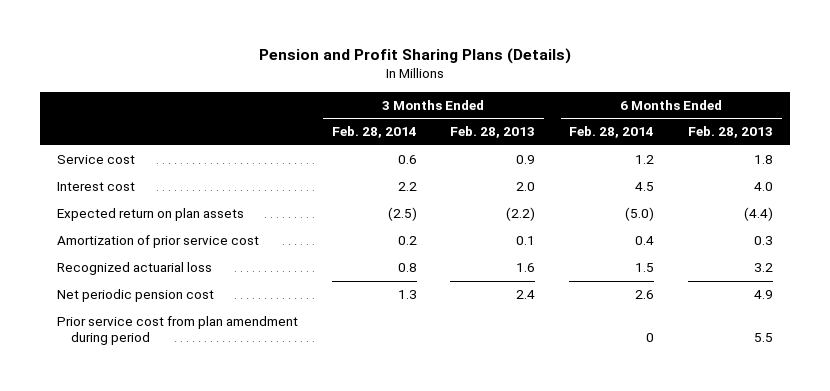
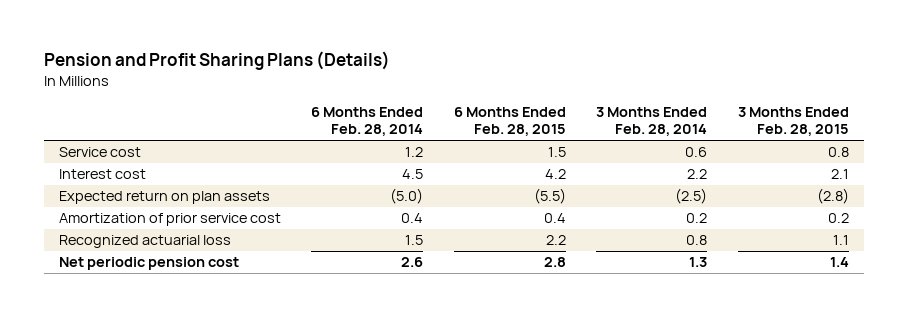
- | 3 Months Ended Feb. 28, 2014 | 3 Months Ended Feb. 28, 2013 | 6 Months Ended Feb. 28, 2014 | 6 Months Ended Feb. 28, 2013
+ | 6 Months Ended Feb. 28, 2014 | 6 Months Ended Feb. 28, 2015 | 3 Months Ended Feb. 28, 2014 | 3 Months Ended Feb. 28, 2015
- Prior service cost from plan amendment during period | | | 0 | 5.5

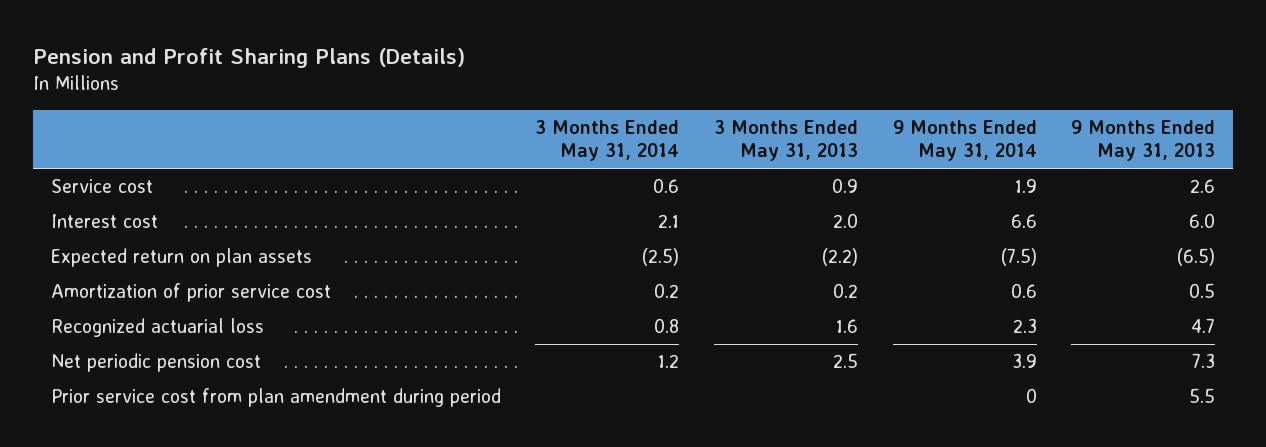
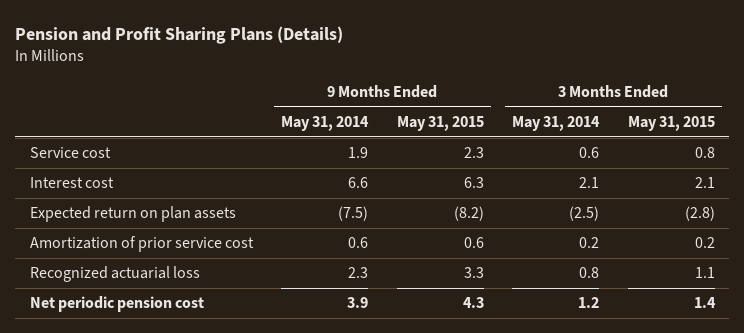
- | 3 Months Ended May 31, 2014 | 3 Months Ended May 31, 2013 | 9 Months Ended May 31, 2014 | 9 Months Ended May 31, 2013
+ | 9 Months Ended May 31, 2014 | 9 Months Ended May 31, 2015 | 3 Months Ended May 31, 2014 | 3 Months Ended May 31, 2015
- Prior service cost from plan amendment during period | | | 0 | 5.5

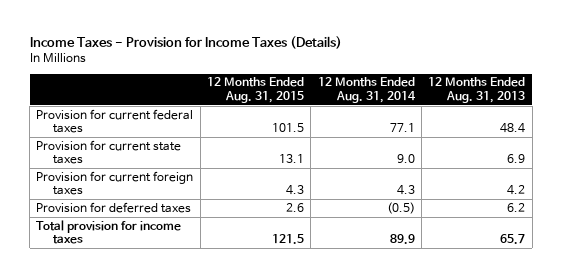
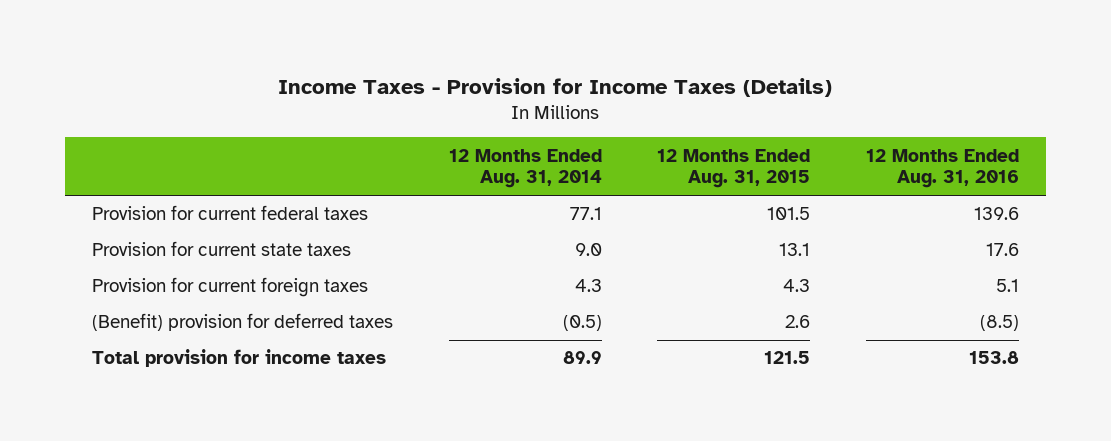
- | 12 Months Ended Aug. 31, 2015 | 12 Months Ended Aug. 31, 2014 | 12 Months Ended Aug. 31, 2013
+ | 12 Months Ended Aug. 31, 2014 | 12 Months Ended Aug. 31, 2015 | 12 Months Ended Aug. 31, 2016
- Provision for deferred taxes | 2.6 | (0.5) | 6.2
+ (Benefit) provision for deferred taxes | (0.5) | 2.6 | (8.5)

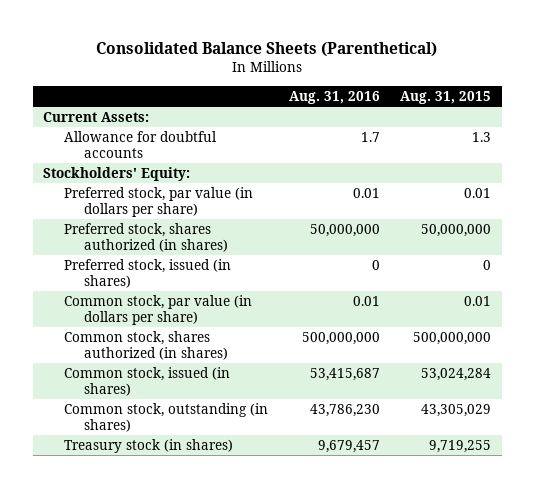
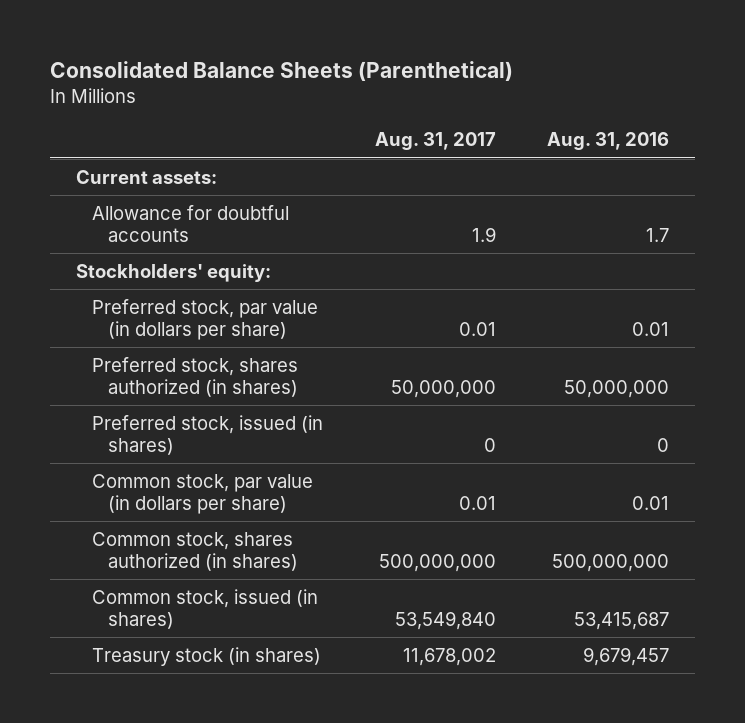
- | Aug. 31, 2016 | Aug. 31, 2015
+ | Aug. 31, 2017 | Aug. 31, 2016
- Current Assets:
+ Current assets:
- Stockholders' Equity:
+ Stockholders' equity:
- Common stock, outstanding (in shares) | 43,786,230 | 43,305,029

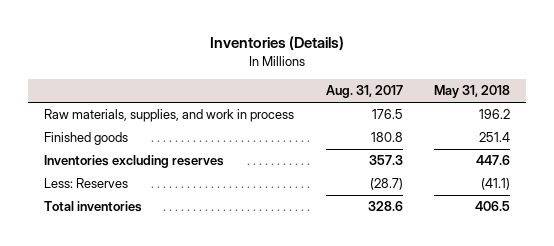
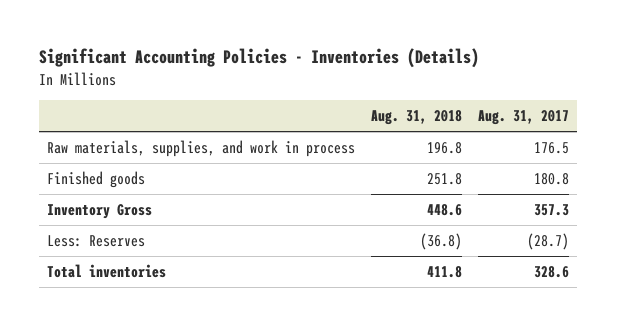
- Inventories (Details)
+ Significant Accounting Policies - Inventories (Details)
- | Aug. 31, 2017 | May 31, 2018
+ | Aug. 31, 2018 | Aug. 31, 2017
- Inventories excluding reserves | 357.3 | 447.6
+ Inventory Gross | 448.6 | 357.3

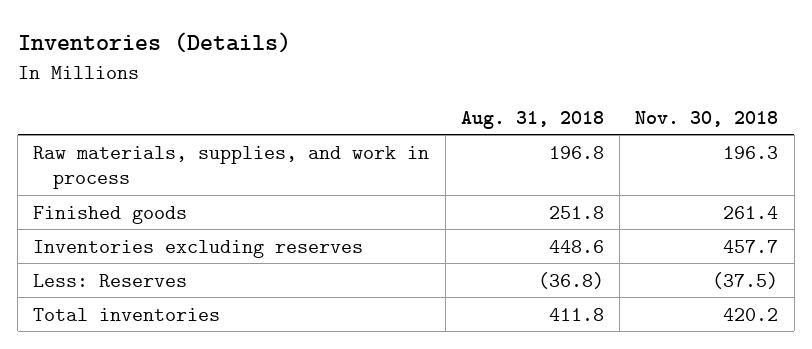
- Significant Accounting Policies - Inventories (Details)
+ Inventories (Details)
- | Aug. 31, 2018 | Aug. 31, 2017
+ | Aug. 31, 2018 | Nov. 30, 2018
- Inventory Gross | 448.6 | 357.3
+ Inventories excluding reserves | 448.6 | 457.7

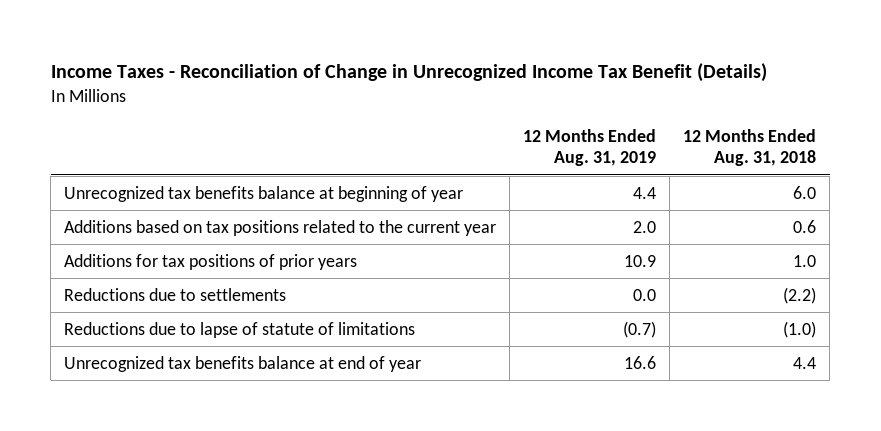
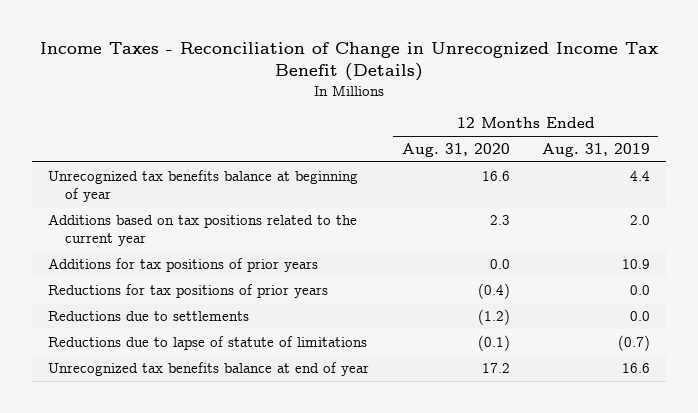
- | 12 Months Ended Aug. 31, 2019 | 12 Months Ended Aug. 31, 2018
+ | 12 Months Ended Aug. 31, 2020 | 12 Months Ended Aug. 31, 2019
+ Reductions for tax positions of prior years | (0.4) | 0.0

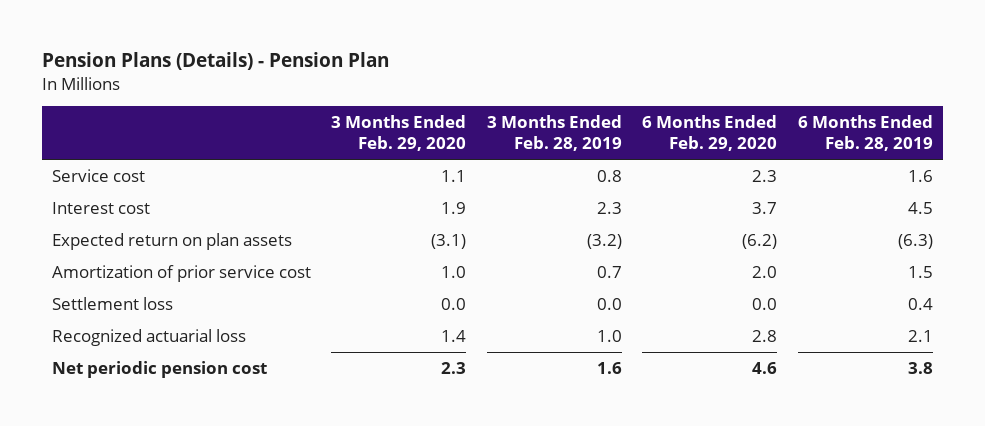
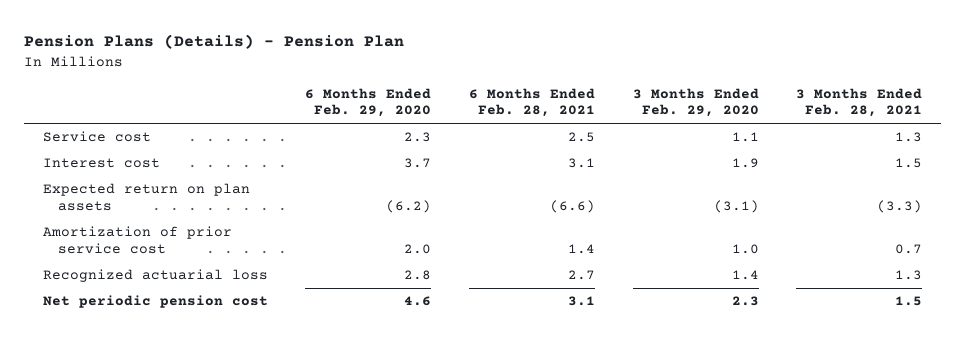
- | 3 Months Ended Feb. 29, 2020 | 3 Months Ended Feb. 28, 2019 | 6 Months Ended Feb. 29, 2020 | 6 Months Ended Feb. 28, 2019
+ | 6 Months Ended Feb. 29, 2020 | 6 Months Ended Feb. 28, 2021 | 3 Months Ended Feb. 29, 2020 | 3 Months Ended Feb. 28, 2021
- Settlement loss | 0.0 | 0.0 | 0.0 | 0.4

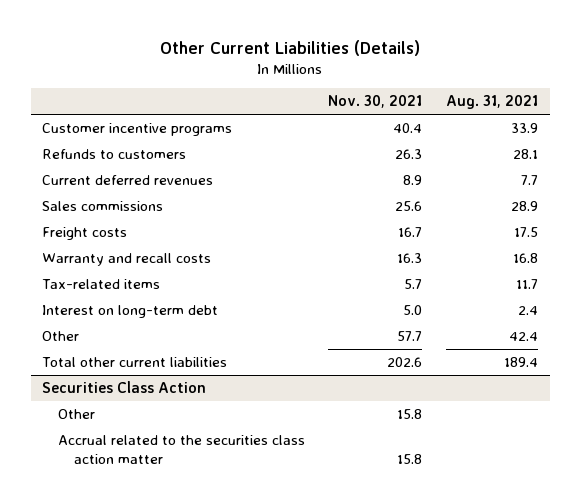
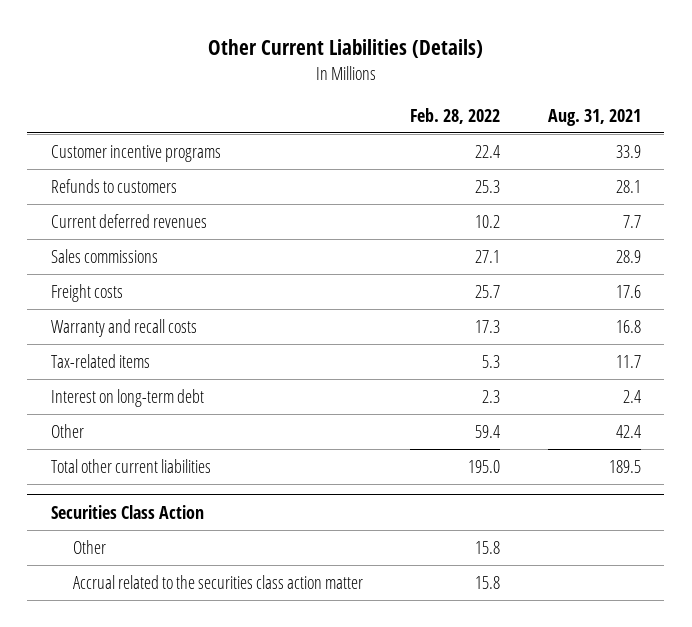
- | Nov. 30, 2021 | Aug. 31, 2021
+ | Feb. 28, 2022 | Aug. 31, 2021
- Freight costs | 16.7 | 17.5
+ Freight costs | 25.7 | 17.6
- Total other current liabilities | 202.6 | 189.4
+ Total other current liabilities | 195.0 | 189.5

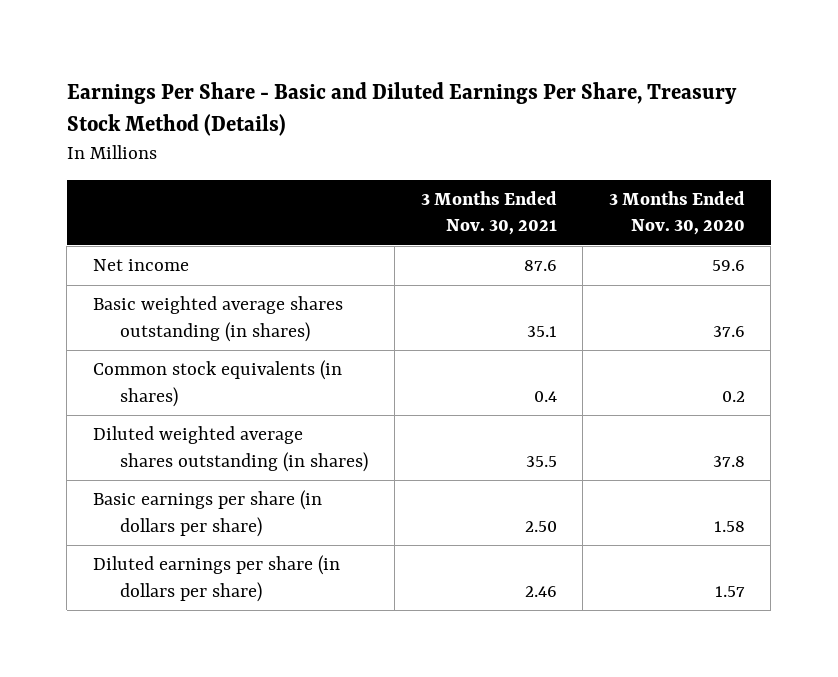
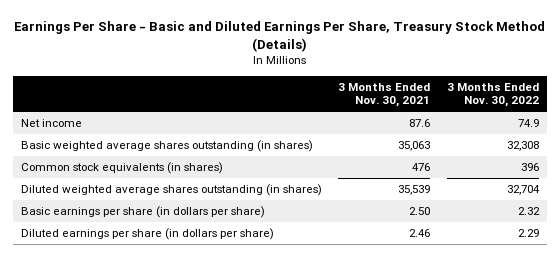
- | 3 Months Ended Nov. 30, 2021 | 3 Months Ended Nov. 30, 2020
+ | 3 Months Ended Nov. 30, 2021 | 3 Months Ended Nov. 30, 2022
- Basic weighted average shares outstanding (in shares) | 35.1 | 37.6
- Common stock equivalents (in shares) | 0.4 | 0.2
- Diluted weighted average shares outstanding (in shares) | 35.5 | 37.8
+ Basic weighted average shares outstanding (in shares) | 35,063 | 32,308
+ Common stock equivalents (in shares) | 476 | 396
+ Diluted weighted average shares outstanding (in shares) | 35,539 | 32,704

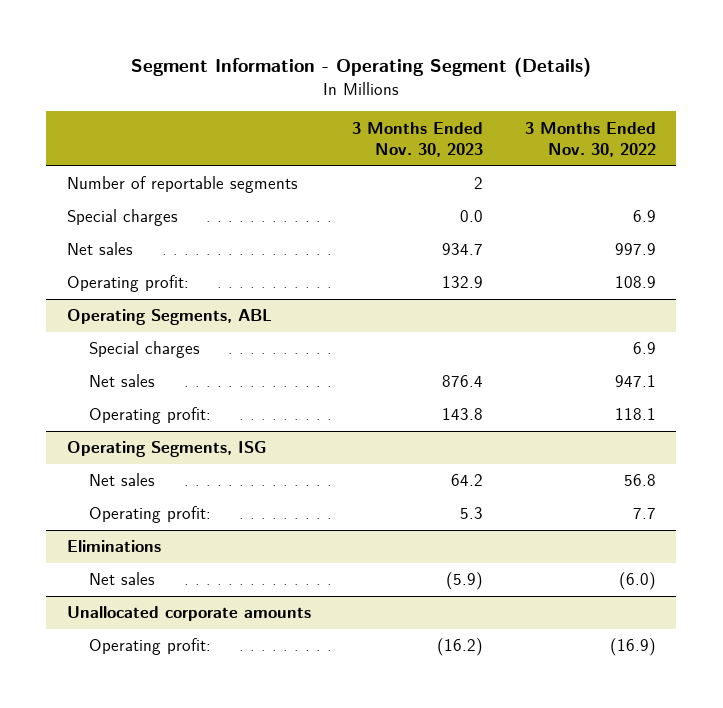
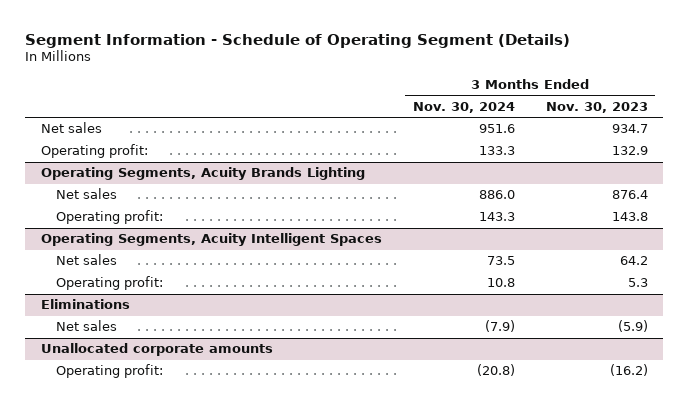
- Segment Information - Operating Segment (Details)
+ Segment Information - Schedule of Operating Segment (Details)
- | 3 Months Ended Nov. 30, 2023 | 3 Months Ended Nov. 30, 2022
+ | 3 Months Ended Nov. 30, 2024 | 3 Months Ended Nov. 30, 2023
- Number of reportable segments | 2 |
- Special charges | 0.0 | 6.9
- Operating Segments, ABL
- Special charges | | 6.9
+ Operating Segments, Acuity Brands Lighting
- Operating Segments, ISG
+ Operating Segments, Acuity Intelligent Spaces

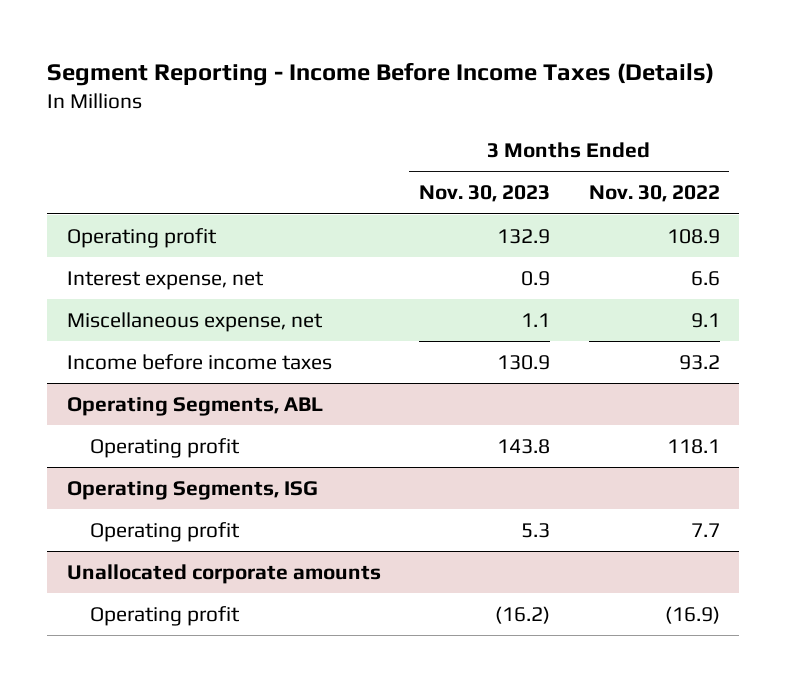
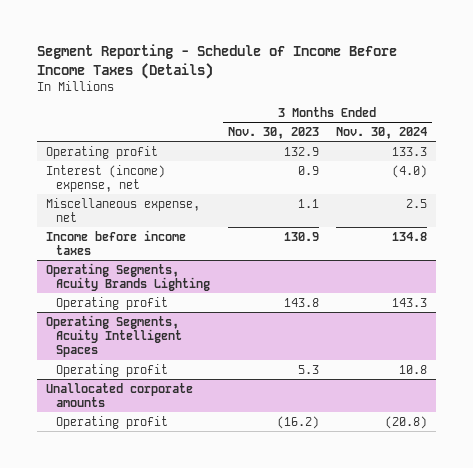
- Segment Reporting - Income Before Income Taxes (Details)
+ Segment Reporting - Schedule of Income Before Income Taxes (Details)
- | 3 Months Ended Nov. 30, 2023 | 3 Months Ended Nov. 30, 2022
+ | 3 Months Ended Nov. 30, 2023 | 3 Months Ended Nov. 30, 2024
- Interest expense, net | 0.9 | 6.6
+ Interest (income) expense, net | 0.9 | (4.0)
- Operating Segments, ABL
+ Operating Segments, Acuity Brands Lighting
- Operating Segments, ISG
+ Operating Segments, Acuity Intelligent Spaces

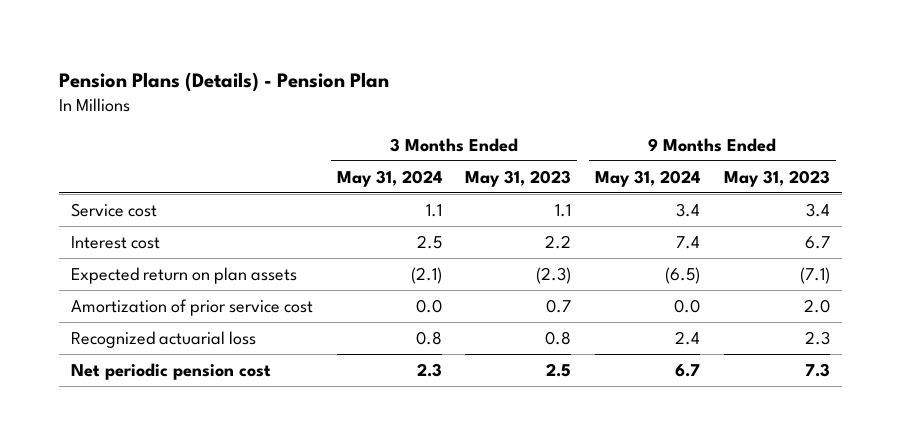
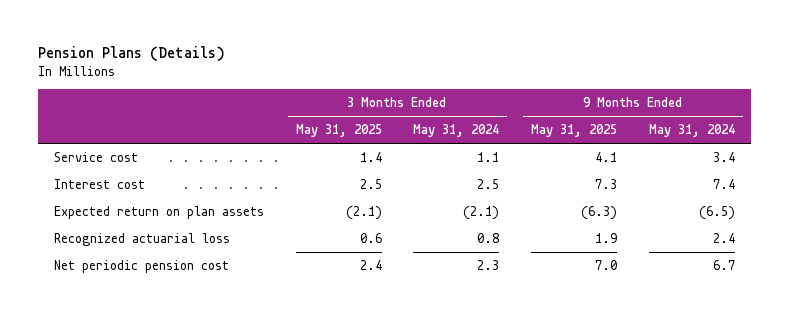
- Pension Plans (Details) - Pension Plan
+ Pension Plans (Details)
- | 3 Months Ended May 31, 2024 | 3 Months Ended May 31, 2023 | 9 Months Ended May 31, 2024 | 9 Months Ended May 31, 2023
+ | 3 Months Ended May 31, 2025 | 3 Months Ended May 31, 2024 | 9 Months Ended May 31, 2025 | 9 Months Ended May 31, 2024
- Amortization of prior service cost | 0.0 | 0.7 | 0.0 | 2.0

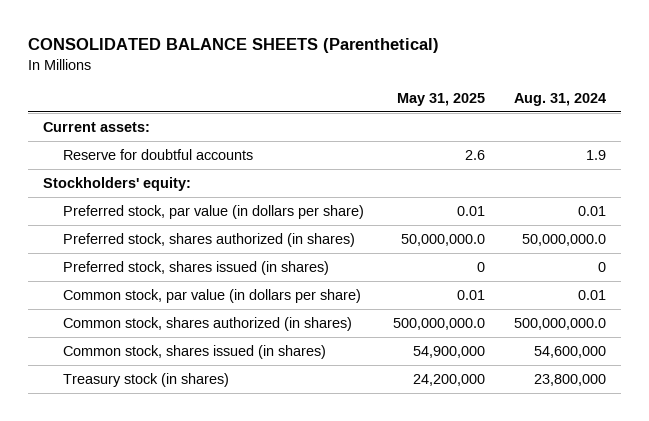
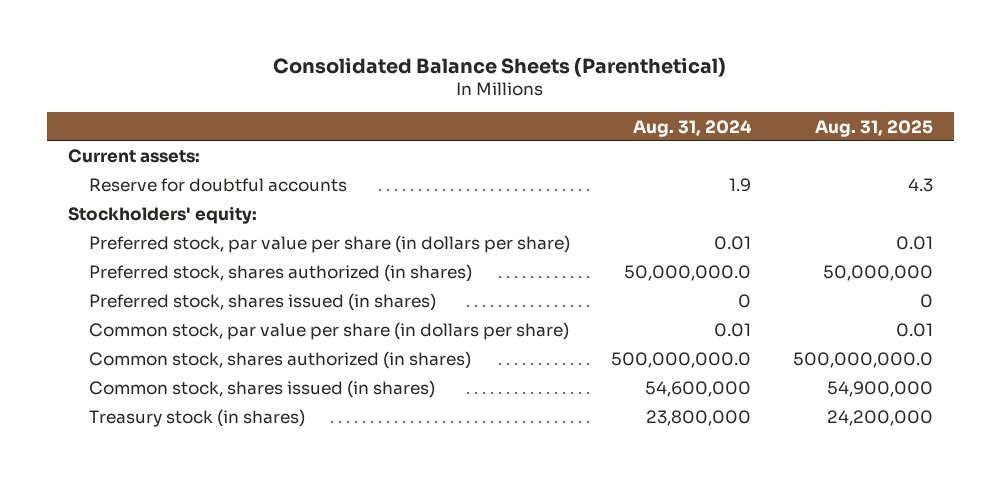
- CONSOLIDATED BALANCE SHEETS (Parenthetical)
+ Consolidated Balance Sheets (Parenthetical)
- | May 31, 2025 | Aug. 31, 2024
+ | Aug. 31, 2024 | Aug. 31, 2025
- Preferred stock, par value (in dollars per share) | 0.01 | 0.01
+ Preferred stock, par value per share (in dollars per share) | 0.01 | 0.01
- Common stock, par value (in dollars per share) | 0.01 | 0.01
+ Common stock, par value per share (in dollars per share) | 0.01 | 0.01

